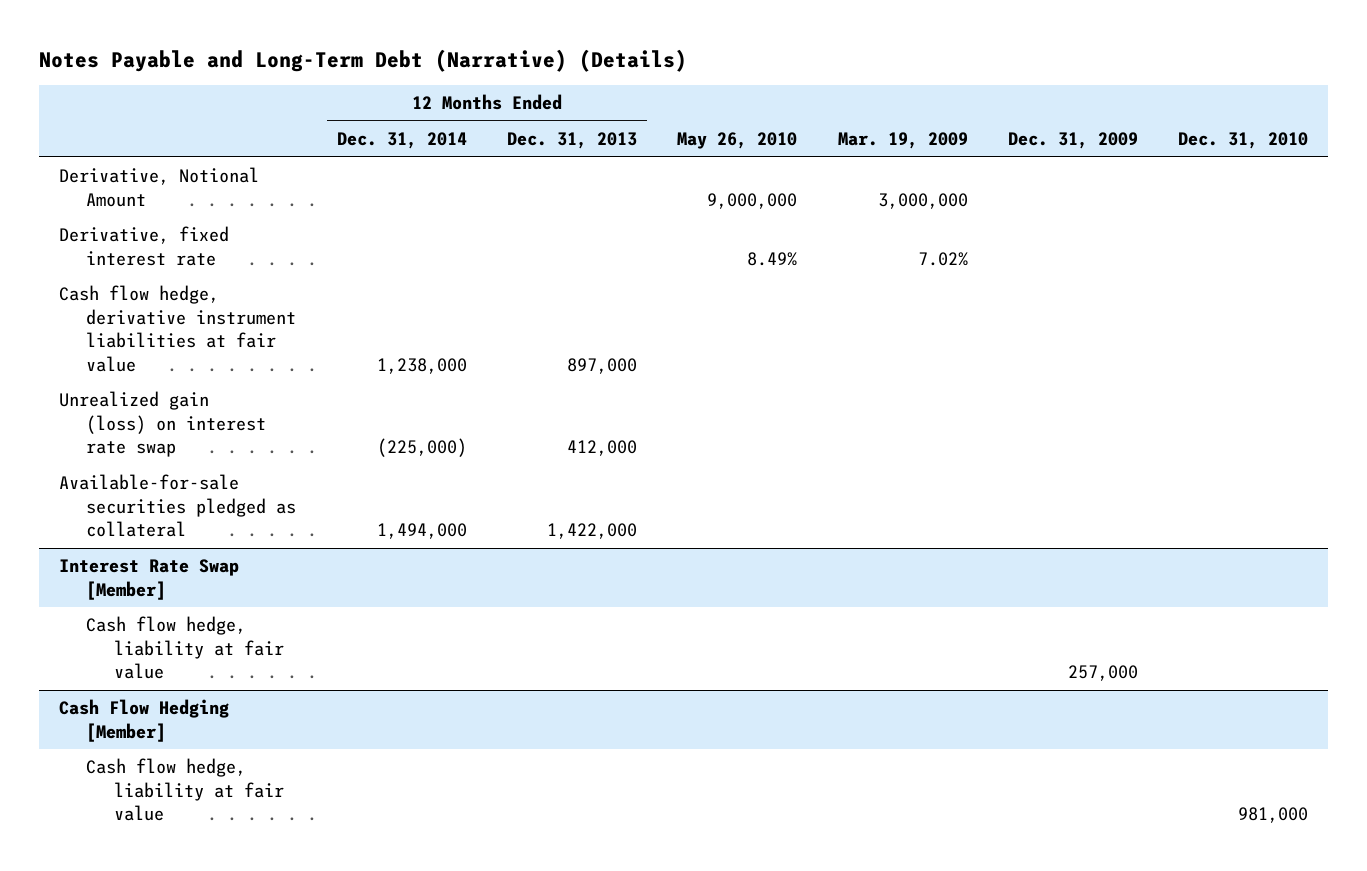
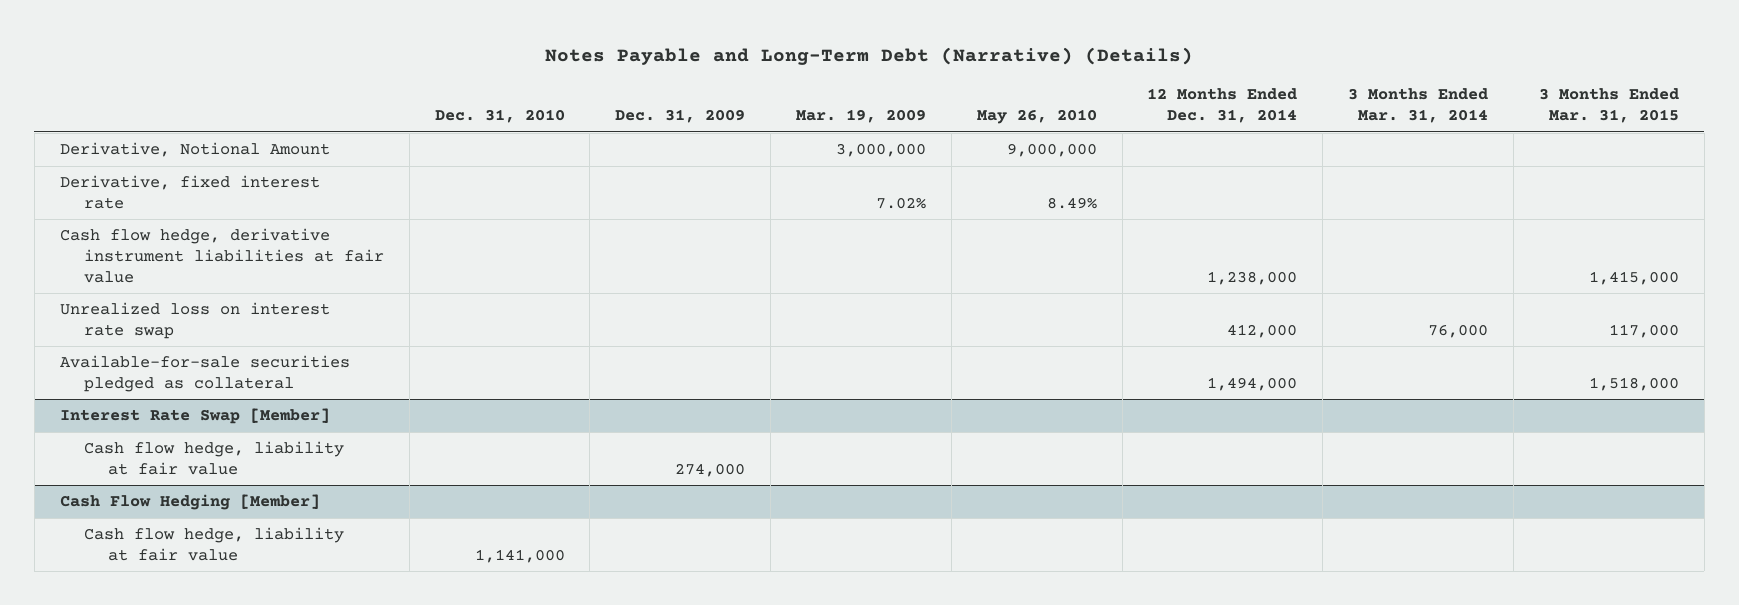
- | 12 Months Ended Dec. 31, 2014 | 12 Months Ended Dec. 31, 2013 | May 26, 2010 | Mar. 19, 2009 | Dec. 31, 2009 | Dec. 31, 2010
+ | Dec. 31, 2010 | Dec. 31, 2009 | Mar. 19, 2009 | May 26, 2010 | 12 Months Ended Dec. 31, 2014 | 3 Months Ended Mar. 31, 2014 | 3 Months Ended Mar. 31, 2015
- Unrealized gain (loss) on interest rate swap | (225,000) | 412,000 | | | |
+ Unrealized loss on interest rate swap | | | | | 412,000 | 76,000 | 117,000
@ Interest Rate Swap [Member]
- Cash flow hedge, liability at fair value | | | | | 257,000 |
+ Cash flow hedge, liability at fair value | | 274,000 | | | | |
@ Cash Flow Hedging [Member]
- Cash flow hedge, liability at fair value | | | | | | 981,000
+ Cash flow hedge, liability at fair value | 1,141,000 | | | | | |

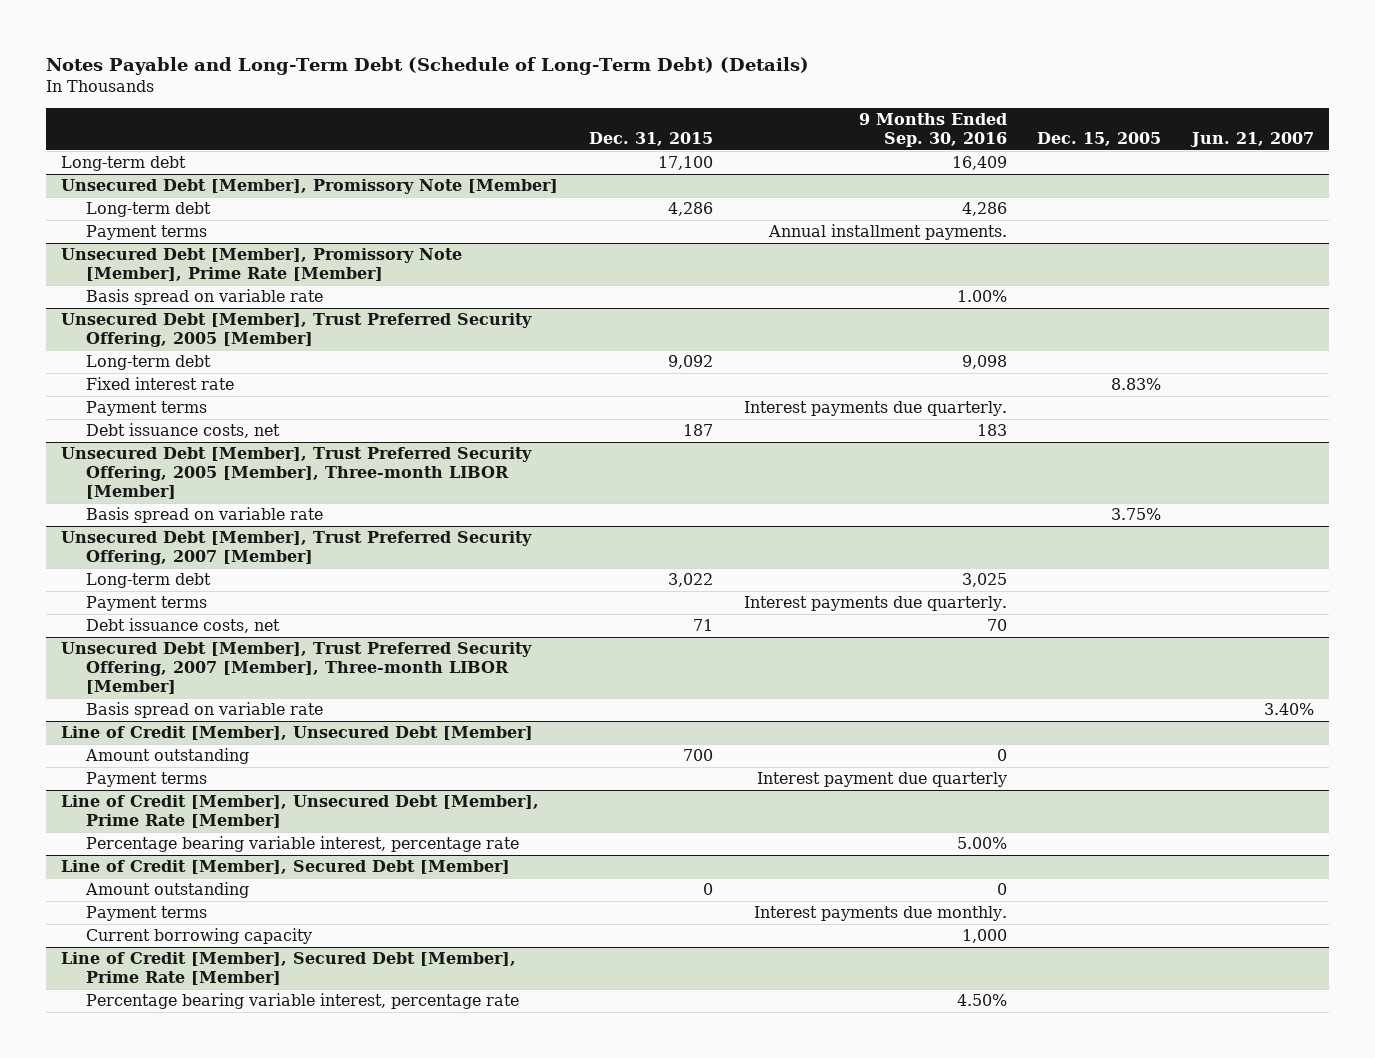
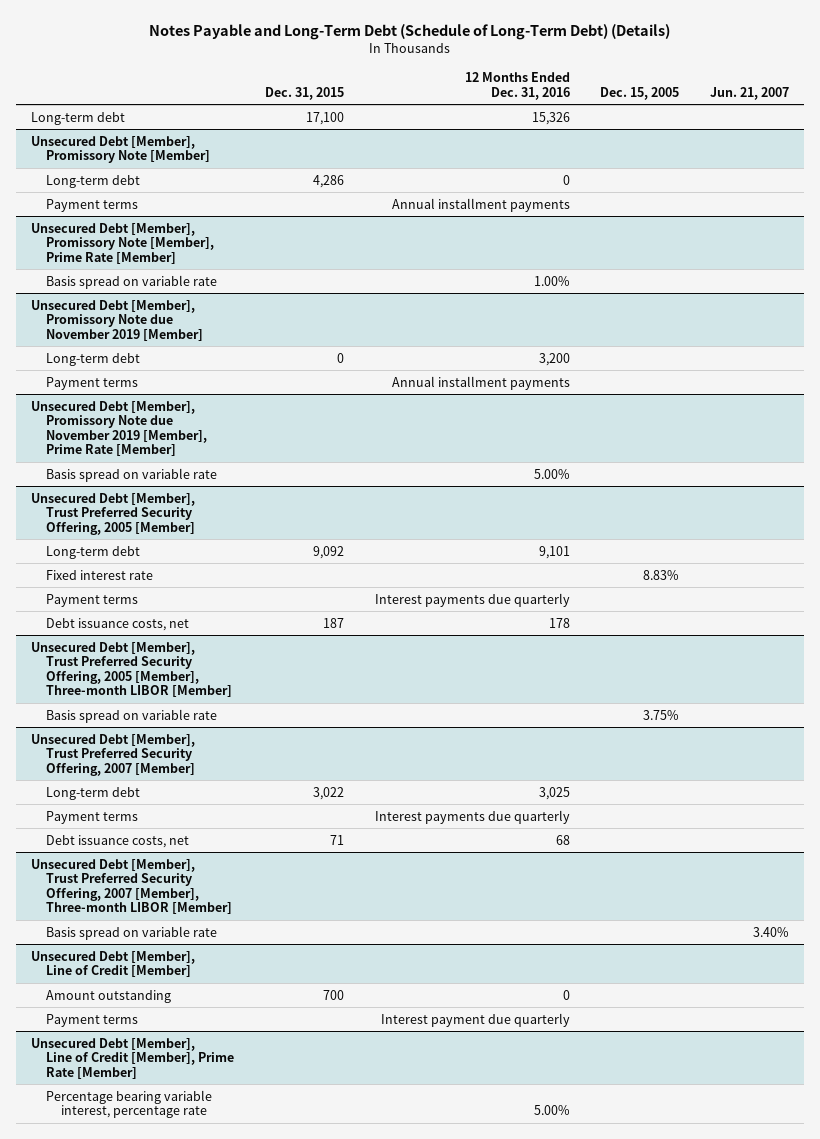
- | Dec. 31, 2015 | 9 Months Ended Sep. 30, 2016 | Dec. 15, 2005 | Jun. 21, 2007
+ | Dec. 31, 2015 | 12 Months Ended Dec. 31, 2016 | Dec. 15, 2005 | Jun. 21, 2007
+ Unsecured Debt [Member], Promissory Note due November 2019 [Member]
+ Long-term debt | 0 | 3,200 | |
+ Payment terms | | Annual installment payments | |
+ Unsecured Debt [Member], Promissory Note due November 2019 [Member], Prime Rate [Member]
+ Basis spread on variable rate | | 5.00% | |
- Line of Credit [Member], Unsecured Debt [Member]
+ Unsecured Debt [Member], Line of Credit [Member]
- Line of Credit [Member], Unsecured Debt [Member], Prime Rate [Member]
+ Unsecured Debt [Member], Line of Credit [Member], Prime Rate [Member]
- Line of Credit [Member], Secured Debt [Member]
- Amount outstanding | 0 | 0 | |
- Payment terms | | Interest payments due monthly. | |
- Current borrowing capacity | | 1,000 | |
- Line of Credit [Member], Secured Debt [Member], Prime Rate [Member]
- Percentage bearing variable interest, percentage rate | | 4.50% | |

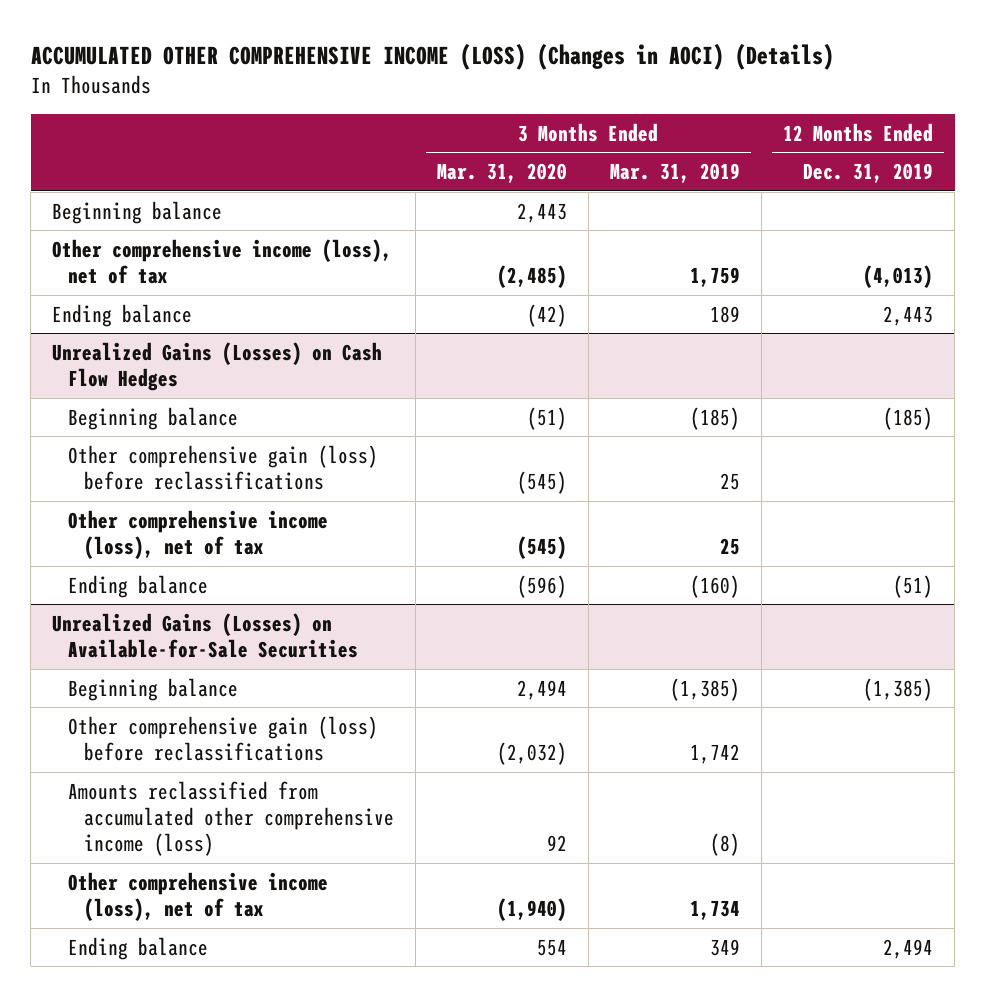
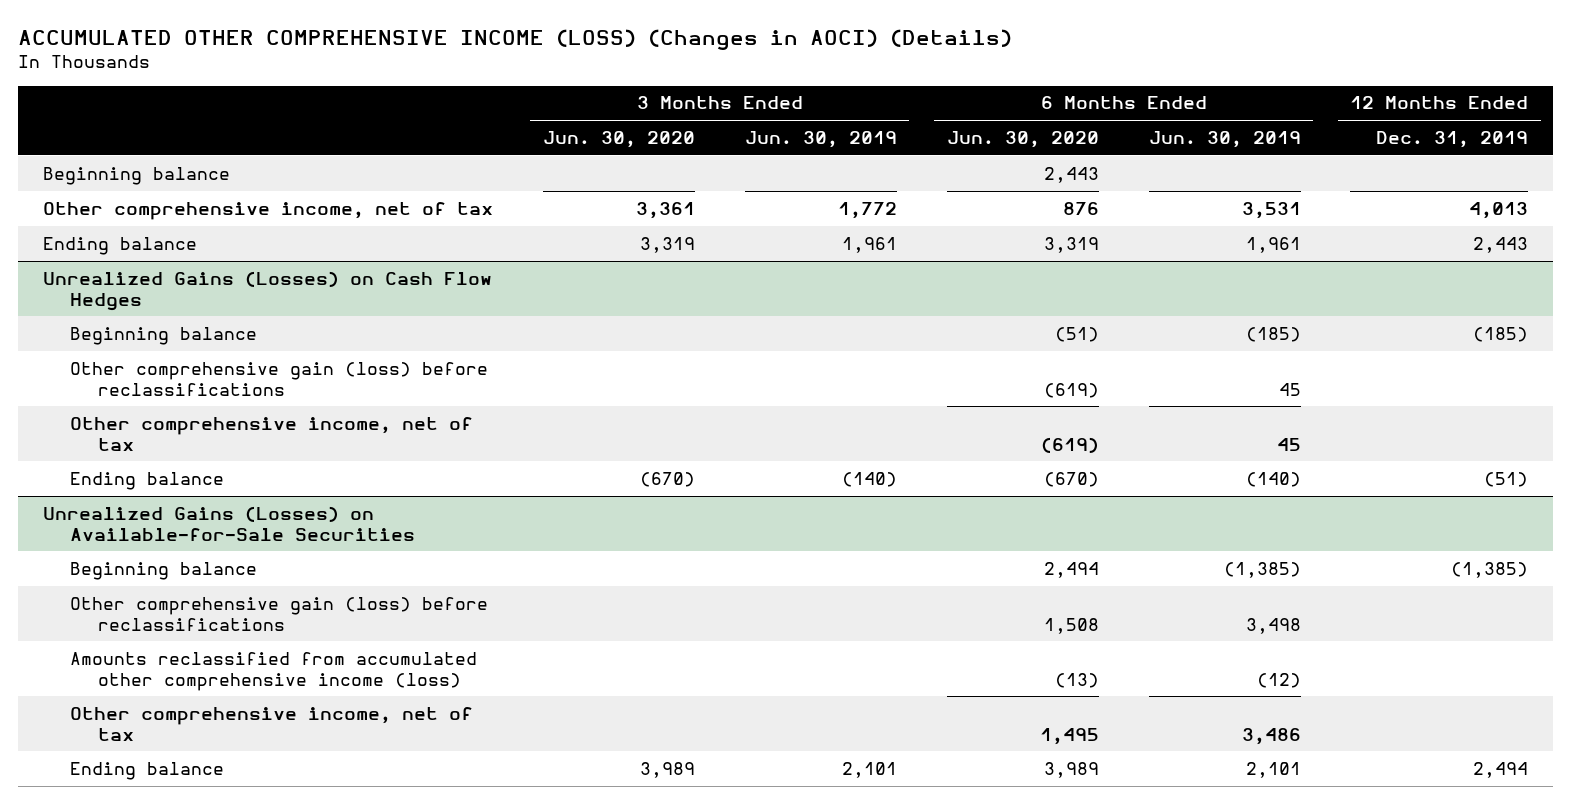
- | 3 Months Ended Mar. 31, 2020 | 3 Months Ended Mar. 31, 2019 | 12 Months Ended Dec. 31, 2019
+ | 3 Months Ended Jun. 30, 2020 | 3 Months Ended Jun. 30, 2019 | 6 Months Ended Jun. 30, 2020 | 6 Months Ended Jun. 30, 2019 | 12 Months Ended Dec. 31, 2019
- Other comprehensive income (loss), net of tax | (2,485) | 1,759 | (4,013)
+ Other comprehensive income, net of tax | 3,361 | 1,772 | 876 | 3,531 | 4,013
@ Unrealized Gains (Losses) on Cash Flow Hedges
- Other comprehensive income (loss), net of tax | (545) | 25 |
+ Other comprehensive income, net of tax | | | (619) | 45 |
@ Unrealized Gains (Losses) on Available-for-Sale Securities
- Other comprehensive income (loss), net of tax | (1,940) | 1,734 |
+ Other comprehensive income, net of tax | | | 1,495 | 3,486 |

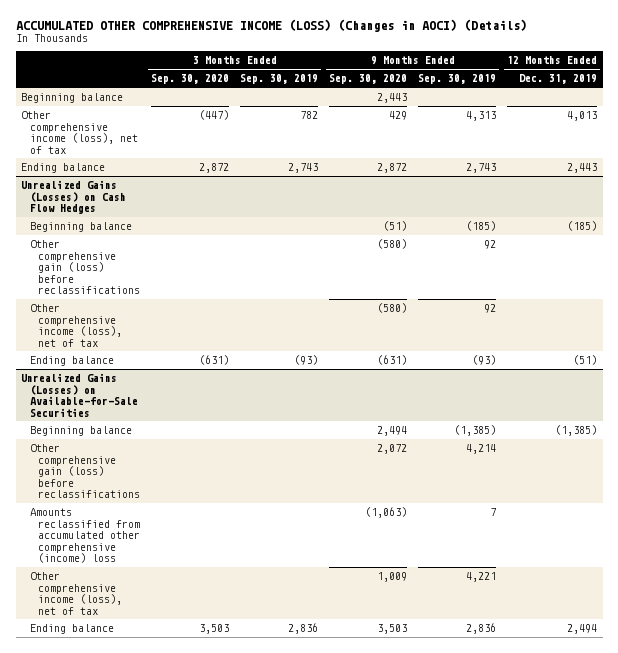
- | 3 Months Ended Jun. 30, 2020 | 3 Months Ended Jun. 30, 2019 | 6 Months Ended Jun. 30, 2020 | 6 Months Ended Jun. 30, 2019 | 12 Months Ended Dec. 31, 2019
+ | 3 Months Ended Sep. 30, 2020 | 3 Months Ended Sep. 30, 2019 | 9 Months Ended Sep. 30, 2020 | 9 Months Ended Sep. 30, 2019 | 12 Months Ended Dec. 31, 2019
- Other comprehensive income, net of tax | 3,361 | 1,772 | 876 | 3,531 | 4,013
+ Other comprehensive income (loss), net of tax | (447) | 782 | 429 | 4,313 | 4,013
@ Unrealized Gains (Losses) on Cash Flow Hedges
- Other comprehensive income, net of tax | | | (619) | 45 |
+ Other comprehensive income (loss), net of tax | | | (580) | 92 |
@ Unrealized Gains (Losses) on Available-for-Sale Securities
- Amounts reclassified from accumulated other comprehensive income (loss) | | | (13) | (12) |
- Other comprehensive income, net of tax | | | 1,495 | 3,486 |
+ Amounts reclassified from accumulated other comprehensive (income) loss | | | (1,063) | 7 |
+ Other comprehensive income (loss), net of tax | | | 1,009 | 4,221 |

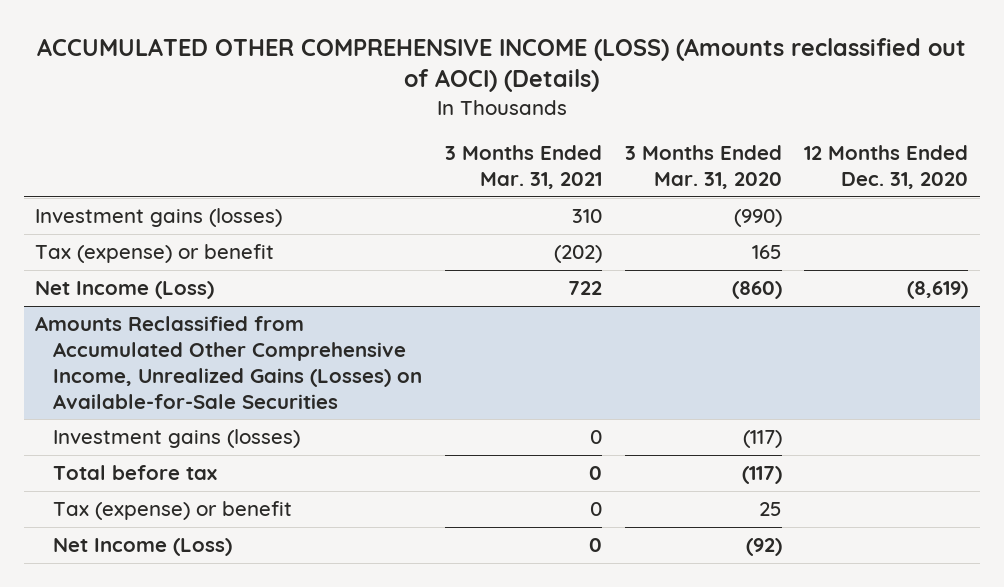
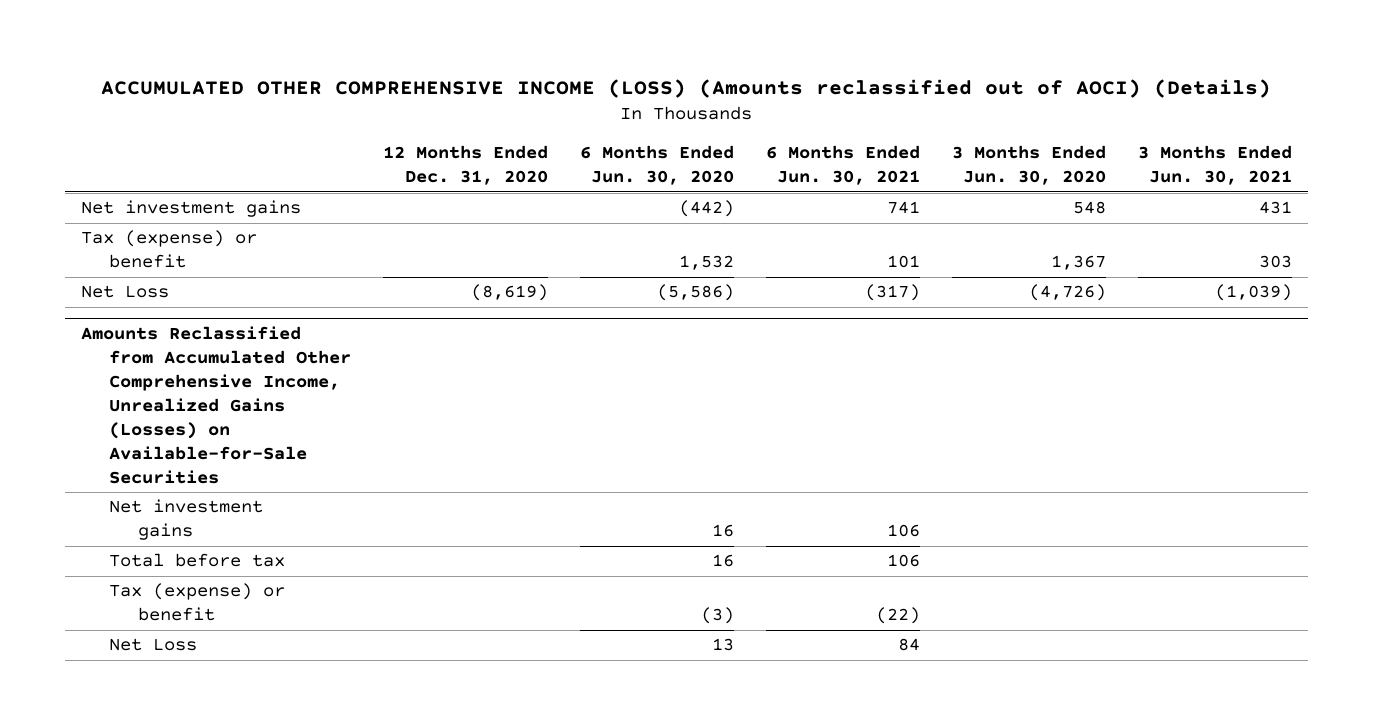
- | 3 Months Ended Mar. 31, 2021 | 3 Months Ended Mar. 31, 2020 | 12 Months Ended Dec. 31, 2020
+ | 12 Months Ended Dec. 31, 2020 | 6 Months Ended Jun. 30, 2020 | 6 Months Ended Jun. 30, 2021 | 3 Months Ended Jun. 30, 2020 | 3 Months Ended Jun. 30, 2021
- Investment gains (losses) | 310 | (990) |
+ Net investment gains | | (442) | 741 | 548 | 431
- Net Income (Loss) | 722 | (860) | (8,619)
+ Net Loss | (8,619) | (5,586) | (317) | (4,726) | (1,039)
@ Amounts Reclassified from Accumulated Other Comprehensive Income, Unrealized Gains (Losses) on Available-for-Sale Securities
- Investment gains (losses) | 0 | (117) |
+ Net investment gains | | 16 | 106 | |
- Net Income (Loss) | 0 | (92) |
+ Net Loss | | 13 | 84 | |

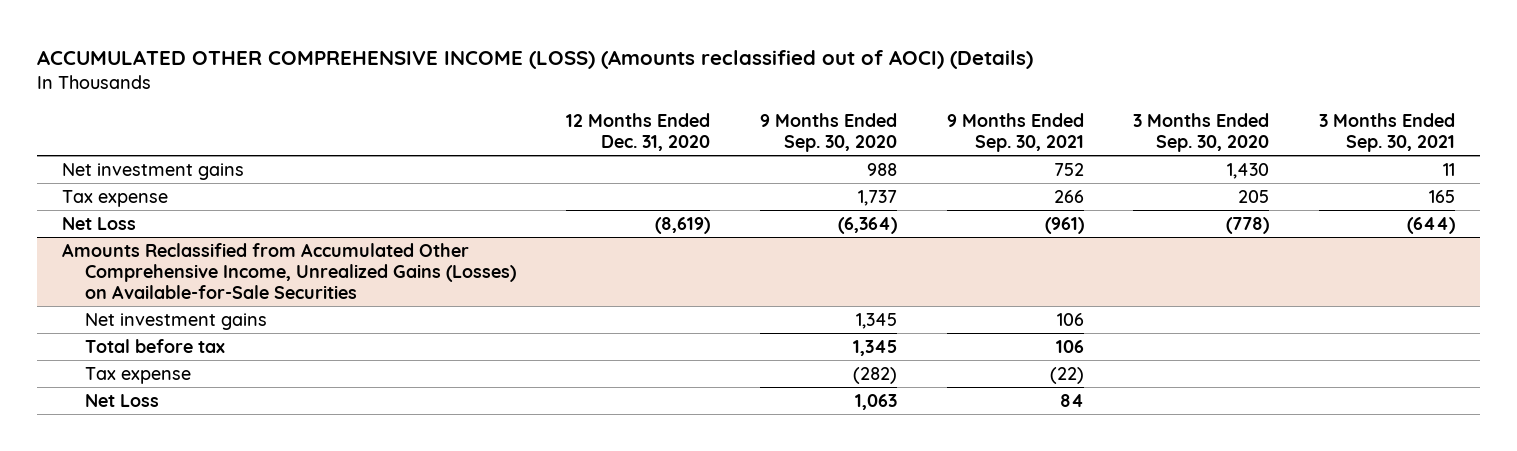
- | 12 Months Ended Dec. 31, 2020 | 6 Months Ended Jun. 30, 2020 | 6 Months Ended Jun. 30, 2021 | 3 Months Ended Jun. 30, 2020 | 3 Months Ended Jun. 30, 2021
+ | 12 Months Ended Dec. 31, 2020 | 9 Months Ended Sep. 30, 2020 | 9 Months Ended Sep. 30, 2021 | 3 Months Ended Sep. 30, 2020 | 3 Months Ended Sep. 30, 2021
- Tax (expense) or benefit | | 1,532 | 101 | 1,367 | 303
+ Tax expense | | 1,737 | 266 | 205 | 165
@ Amounts Reclassified from Accumulated Other Comprehensive Income, Unrealized Gains (Losses) on Available-for-Sale Securities
- Tax (expense) or benefit | | (3) | (22) | |
+ Tax expense | | (282) | (22) | |

